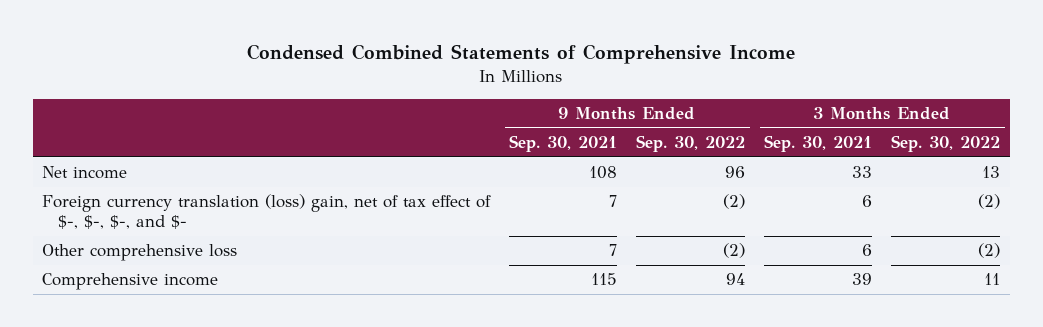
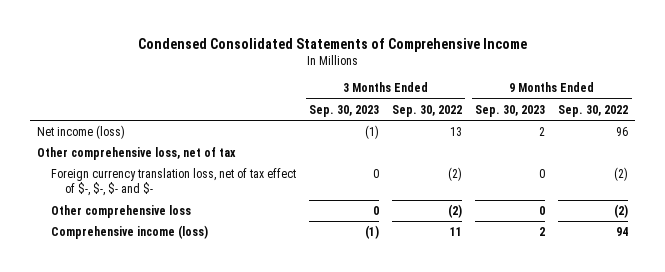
- Condensed Combined Statements of Comprehensive Income
+ Condensed Consolidated Statements of Comprehensive Income
- | 9 Months Ended Sep. 30, 2021 | 9 Months Ended Sep. 30, 2022 | 3 Months Ended Sep. 30, 2021 | 3 Months Ended Sep. 30, 2022
+ | 3 Months Ended Sep. 30, 2023 | 3 Months Ended Sep. 30, 2022 | 9 Months Ended Sep. 30, 2023 | 9 Months Ended Sep. 30, 2022
- Net income | 108 | 96 | 33 | 13
- Foreign currency translation (loss) gain, net of tax effect of $-, $-, $-, and $- | 7 | (2) | 6 | (2)
+ Net income (loss) | (1) | 13 | 2 | 96
+ Other comprehensive loss, net of tax
+ Foreign currency translation loss, net of tax effect of $-, $-, $- and $- | 0 | (2) | 0 | (2)
- Comprehensive income | 115 | 94 | 39 | 11
+ Comprehensive income (loss) | (1) | 11 | 2 | 94

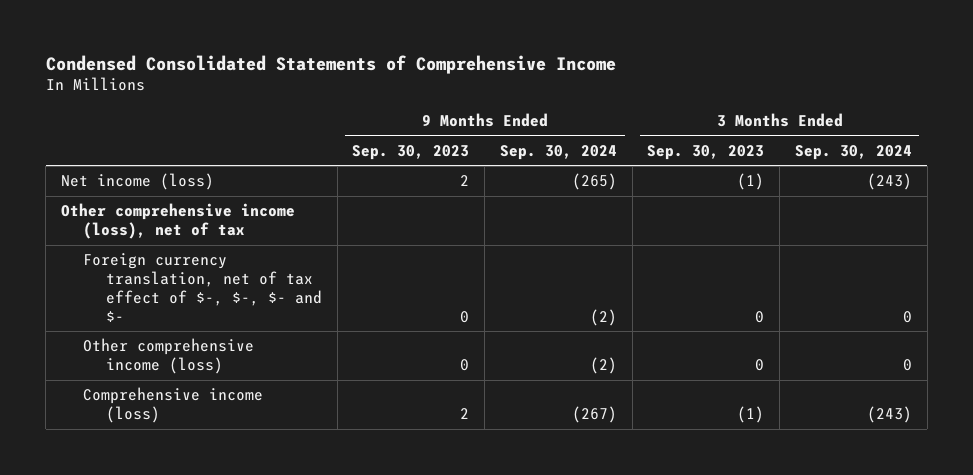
- | 3 Months Ended Sep. 30, 2023 | 3 Months Ended Sep. 30, 2022 | 9 Months Ended Sep. 30, 2023 | 9 Months Ended Sep. 30, 2022
+ | 9 Months Ended Sep. 30, 2023 | 9 Months Ended Sep. 30, 2024 | 3 Months Ended Sep. 30, 2023 | 3 Months Ended Sep. 30, 2024
- Other comprehensive loss, net of tax
- Foreign currency translation loss, net of tax effect of $-, $-, $- and $- | 0 | (2) | 0 | (2)
- Other comprehensive loss | 0 | (2) | 0 | (2)
+ Other comprehensive income (loss), net of tax
+ Foreign currency translation, net of tax effect of $-, $-, $- and $- | 0 | (2) | 0 | 0
+ Other comprehensive income (loss) | 0 | (2) | 0 | 0

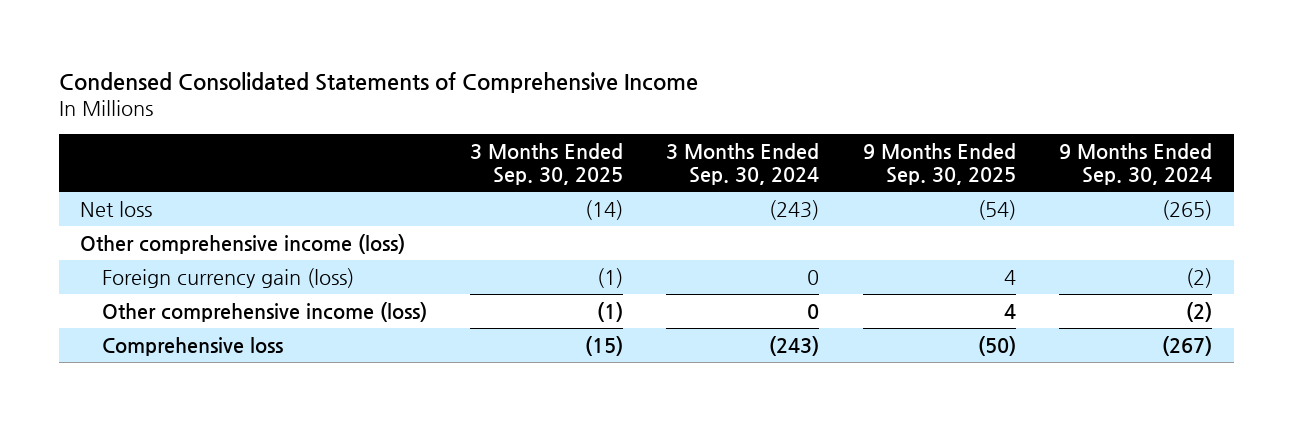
- | 9 Months Ended Sep. 30, 2023 | 9 Months Ended Sep. 30, 2024 | 3 Months Ended Sep. 30, 2023 | 3 Months Ended Sep. 30, 2024
+ | 3 Months Ended Sep. 30, 2025 | 3 Months Ended Sep. 30, 2024 | 9 Months Ended Sep. 30, 2025 | 9 Months Ended Sep. 30, 2024
- Net income (loss) | 2 | (265) | (1) | (243)
- Other comprehensive income (loss), net of tax
- Foreign currency translation, net of tax effect of $-, $-, $- and $- | 0 | (2) | 0 | 0
+ Net loss | (14) | (243) | (54) | (265)
+ Other comprehensive income (loss)
+ Foreign currency gain (loss) | (1) | 0 | 4 | (2)
- Comprehensive income (loss) | 2 | (267) | (1) | (243)
+ Comprehensive loss | (15) | (243) | (50) | (267)

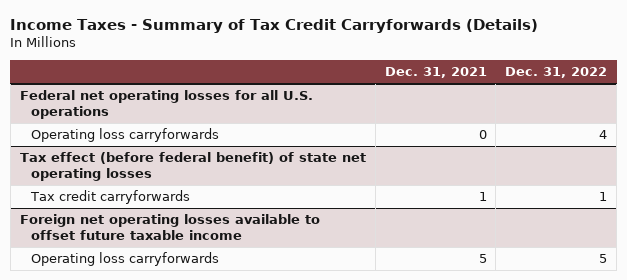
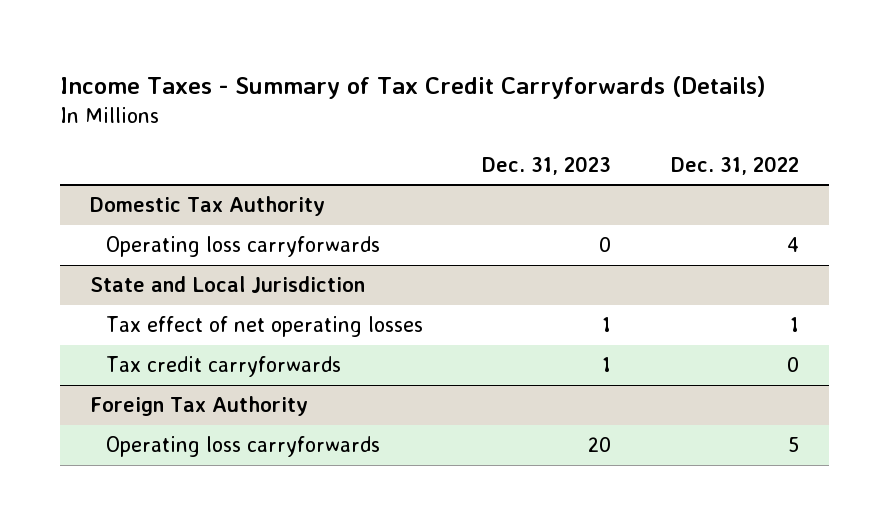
- | Dec. 31, 2021 | Dec. 31, 2022
+ | Dec. 31, 2023 | Dec. 31, 2022
- Federal net operating losses for all U.S. operations
+ Domestic Tax Authority
- Tax effect (before federal benefit) of state net operating losses
- Tax credit carryforwards | 1 | 1
- Foreign net operating losses available to offset future taxable income
+ State and Local Jurisdiction
+ Tax effect of net operating losses | 1 | 1
+ Tax credit carryforwards | 1 | 0
+ Foreign Tax Authority

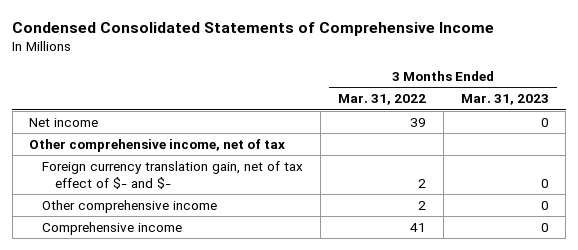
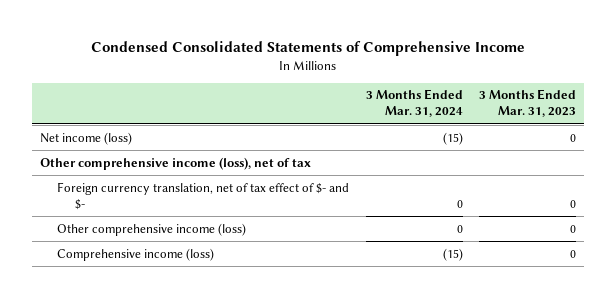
- | 3 Months Ended Mar. 31, 2022 | 3 Months Ended Mar. 31, 2023
+ | 3 Months Ended Mar. 31, 2024 | 3 Months Ended Mar. 31, 2023
- Net income | 39 | 0
- Other comprehensive income, net of tax
- Foreign currency translation gain, net of tax effect of $- and $- | 2 | 0
- Other comprehensive income | 2 | 0
- Comprehensive income | 41 | 0
+ Net income (loss) | (15) | 0
+ Other comprehensive income (loss), net of tax
+ Foreign currency translation, net of tax effect of $- and $- | 0 | 0
+ Other comprehensive income (loss) | 0 | 0
+ Comprehensive income (loss) | (15) | 0

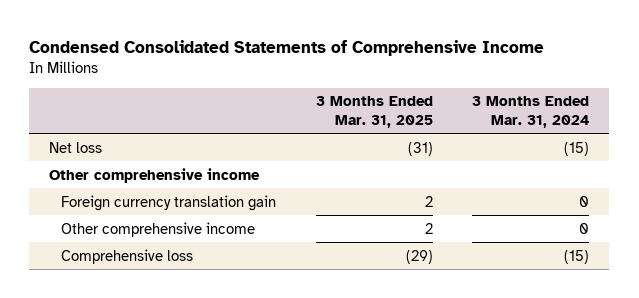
- | 3 Months Ended Mar. 31, 2024 | 3 Months Ended Mar. 31, 2023
+ | 3 Months Ended Mar. 31, 2025 | 3 Months Ended Mar. 31, 2024
- Net income (loss) | (15) | 0
- Other comprehensive income (loss), net of tax
- Foreign currency translation, net of tax effect of $- and $- | 0 | 0
- Other comprehensive income (loss) | 0 | 0
- Comprehensive income (loss) | (15) | 0
+ Net loss | (31) | (15)
+ Other comprehensive income
+ Foreign currency translation gain | 2 | 0
+ Other comprehensive income | 2 | 0
+ Comprehensive loss | (29) | (15)

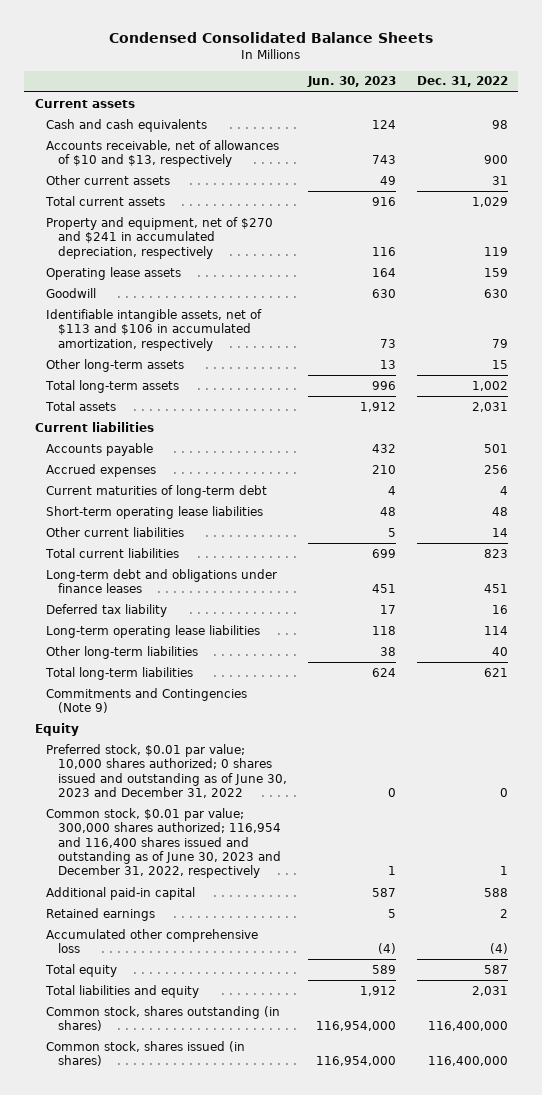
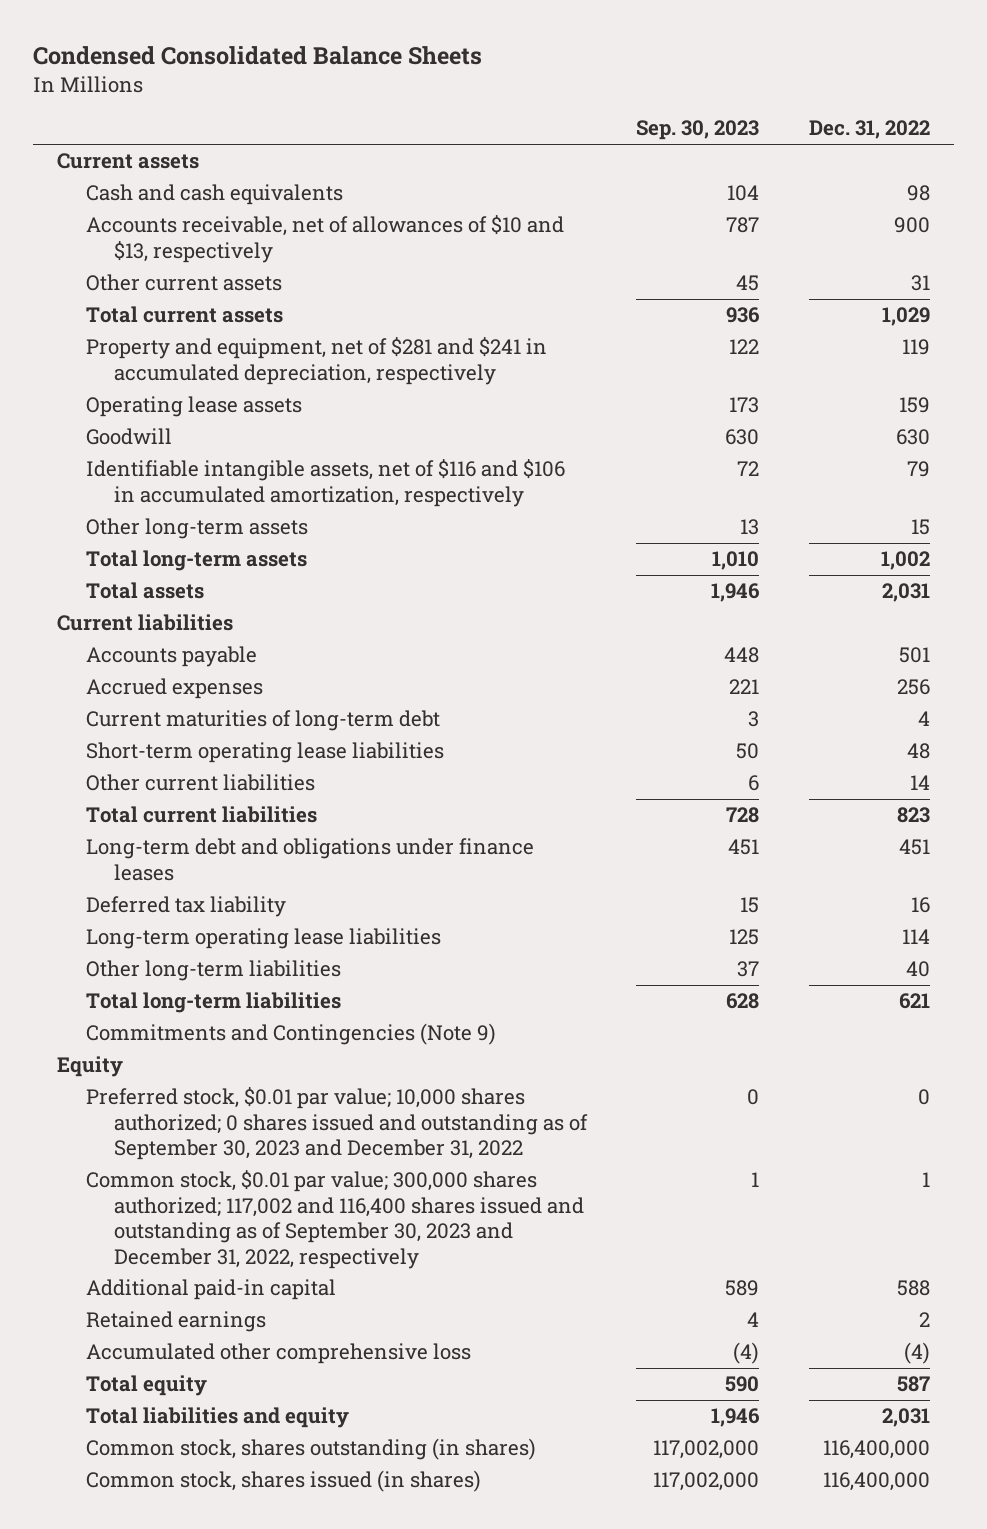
- | Jun. 30, 2023 | Dec. 31, 2022
+ | Sep. 30, 2023 | Dec. 31, 2022
- Property and equipment, net of $270 and $241 in accumulated depreciation, respectively | 116 | 119
+ Property and equipment, net of $281 and $241 in accumulated depreciation, respectively | 122 | 119
- Identifiable intangible assets, net of $113 and $106 in accumulated amortization, respectively | 73 | 79
+ Identifiable intangible assets, net of $116 and $106 in accumulated amortization, respectively | 72 | 79
- Preferred stock, $0.01 par value; 10,000 shares authorized; 0 shares issued and outstanding as of June 30, 2023 and December 31, 2022 | 0 | 0
- Common stock, $0.01 par value; 300,000 shares authorized; 116,954 and 116,400 shares issued and outstanding as of June 30, 2023 and December 31, 2022, respectively | 1 | 1
+ Preferred stock, $0.01 par value; 10,000 shares authorized; 0 shares issued and outstanding as of September 30, 2023 and December 31, 2022 | 0 | 0
+ Common stock, $0.01 par value; 300,000 shares authorized; 117,002 and 116,400 shares issued and outstanding as of September 30, 2023 and December 31, 2022, respectively | 1 | 1

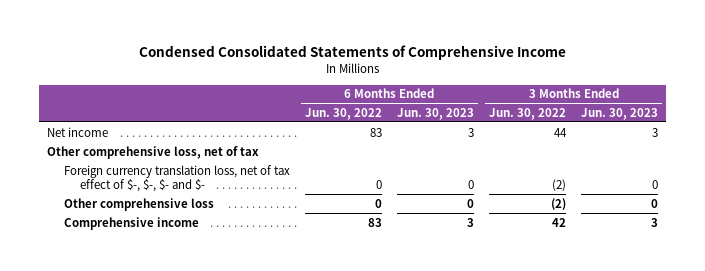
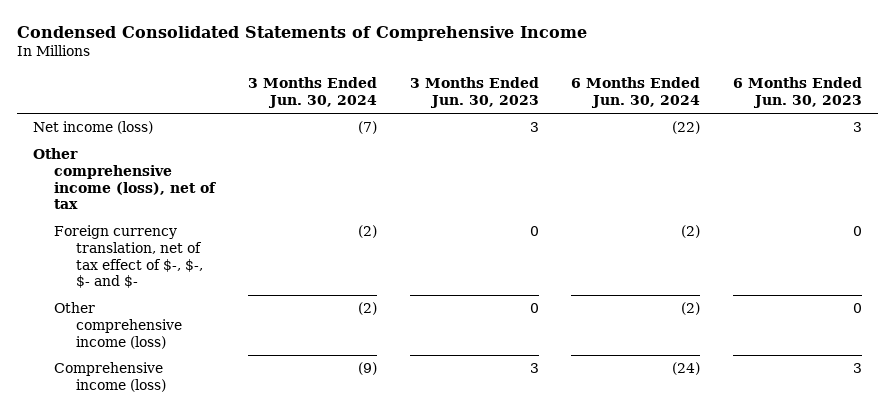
- | 6 Months Ended Jun. 30, 2022 | 6 Months Ended Jun. 30, 2023 | 3 Months Ended Jun. 30, 2022 | 3 Months Ended Jun. 30, 2023
+ | 3 Months Ended Jun. 30, 2024 | 3 Months Ended Jun. 30, 2023 | 6 Months Ended Jun. 30, 2024 | 6 Months Ended Jun. 30, 2023
- Net income | 83 | 3 | 44 | 3
- Other comprehensive loss, net of tax
- Foreign currency translation loss, net of tax effect of $-, $-, $- and $- | 0 | 0 | (2) | 0
- Other comprehensive loss | 0 | 0 | (2) | 0
- Comprehensive income | 83 | 3 | 42 | 3
+ Net income (loss) | (7) | 3 | (22) | 3
+ Other comprehensive income (loss), net of tax
+ Foreign currency translation, net of tax effect of $-, $-, $- and $- | (2) | 0 | (2) | 0
+ Other comprehensive income (loss) | (2) | 0 | (2) | 0
+ Comprehensive income (loss) | (9) | 3 | (24) | 3

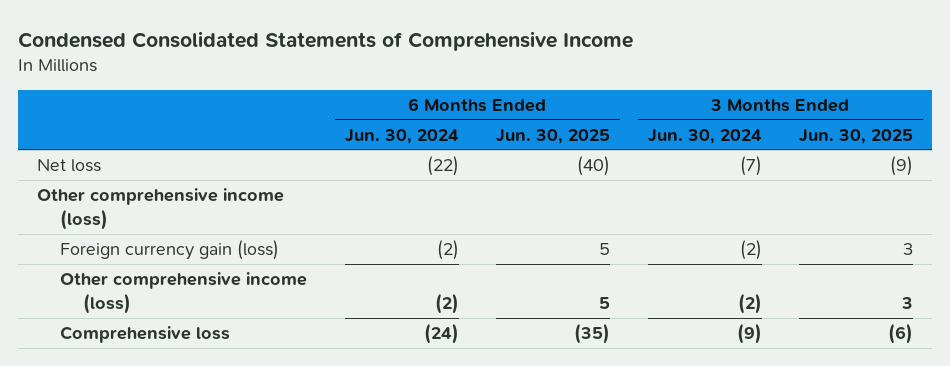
- | 3 Months Ended Jun. 30, 2024 | 3 Months Ended Jun. 30, 2023 | 6 Months Ended Jun. 30, 2024 | 6 Months Ended Jun. 30, 2023
+ | 6 Months Ended Jun. 30, 2024 | 6 Months Ended Jun. 30, 2025 | 3 Months Ended Jun. 30, 2024 | 3 Months Ended Jun. 30, 2025
- Net income (loss) | (7) | 3 | (22) | 3
- Other comprehensive income (loss), net of tax
- Foreign currency translation, net of tax effect of $-, $-, $- and $- | (2) | 0 | (2) | 0
+ Net loss | (22) | (40) | (7) | (9)
+ Other comprehensive income (loss)
+ Foreign currency gain (loss) | (2) | 5 | (2) | 3
- Comprehensive income (loss) | (9) | 3 | (24) | 3
+ Comprehensive loss | (24) | (35) | (9) | (6)

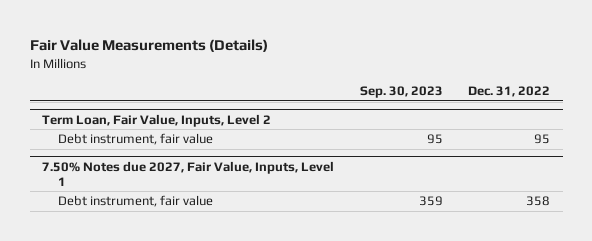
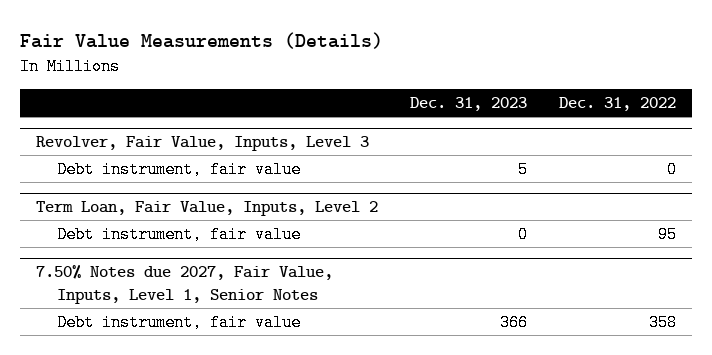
- | Sep. 30, 2023 | Dec. 31, 2022
+ | Dec. 31, 2023 | Dec. 31, 2022
+ Revolver, Fair Value, Inputs, Level 3
+ Debt instrument, fair value | 5 | 0
- 7.50% Notes due 2027, Fair Value, Inputs, Level 1
+ 7.50% Notes due 2027, Fair Value, Inputs, Level 1, Senior Notes

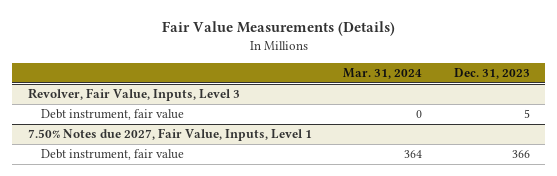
- | Dec. 31, 2023 | Dec. 31, 2022
+ | Mar. 31, 2024 | Dec. 31, 2023
- Term Loan, Fair Value, Inputs, Level 2
- Debt instrument, fair value | 0 | 95
- 7.50% Notes due 2027, Fair Value, Inputs, Level 1, Senior Notes
+ 7.50% Notes due 2027, Fair Value, Inputs, Level 1

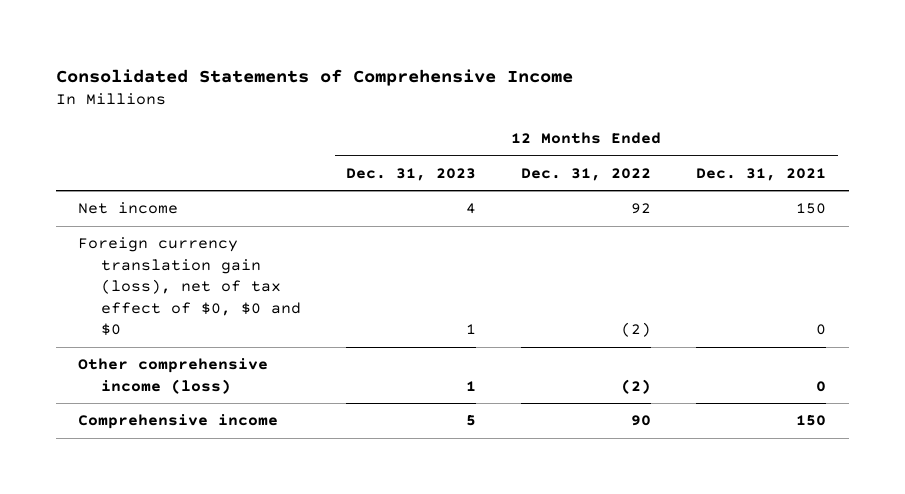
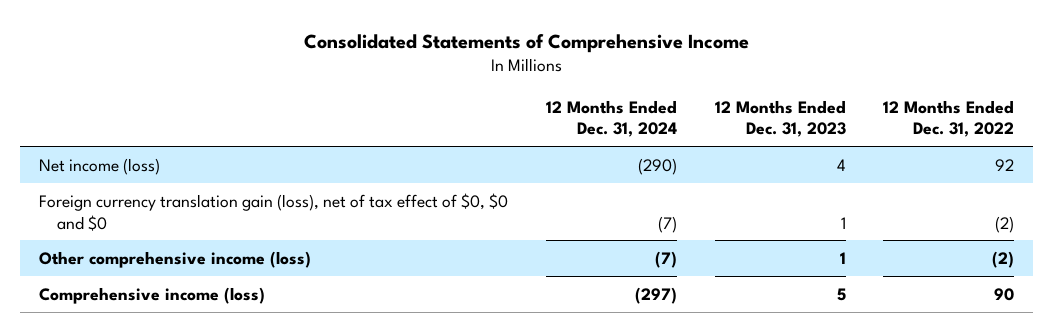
- | 12 Months Ended Dec. 31, 2023 | 12 Months Ended Dec. 31, 2022 | 12 Months Ended Dec. 31, 2021
+ | 12 Months Ended Dec. 31, 2024 | 12 Months Ended Dec. 31, 2023 | 12 Months Ended Dec. 31, 2022
- Net income | 4 | 92 | 150
+ Net income (loss) | (290) | 4 | 92
- Comprehensive income | 5 | 90 | 150
+ Comprehensive income (loss) | (297) | 5 | 90

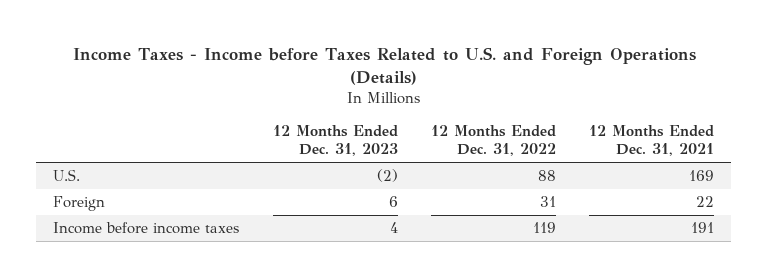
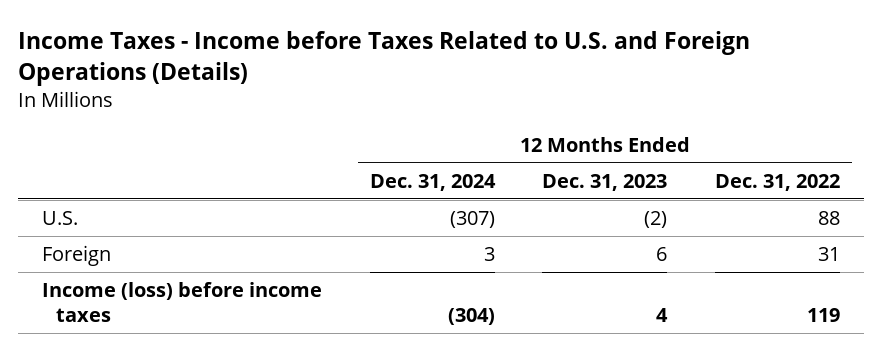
- | 12 Months Ended Dec. 31, 2023 | 12 Months Ended Dec. 31, 2022 | 12 Months Ended Dec. 31, 2021
+ | 12 Months Ended Dec. 31, 2024 | 12 Months Ended Dec. 31, 2023 | 12 Months Ended Dec. 31, 2022
- Income before income taxes | 4 | 119 | 191
+ Income (loss) before income taxes | (304) | 4 | 119

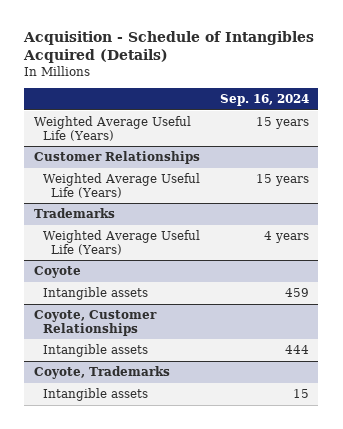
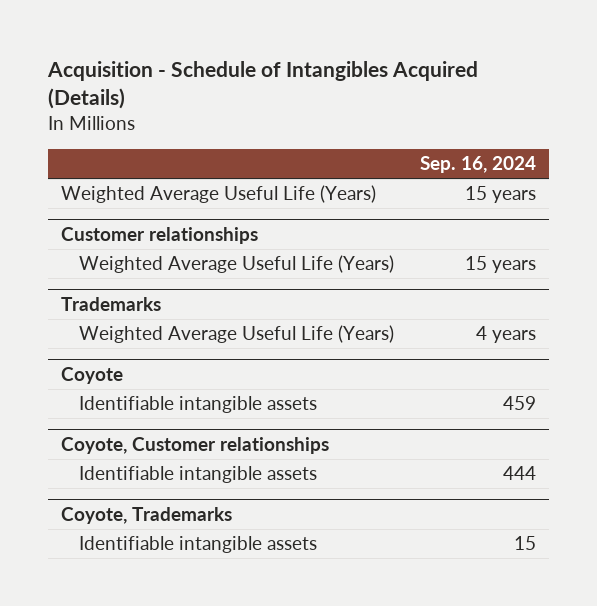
- Customer Relationships
+ Customer relationships
@ Coyote
- Intangible assets | 459
- Coyote, Customer Relationships
- Intangible assets | 444
@ Coyote
+ Identifiable intangible assets | 459
+ Coyote, Customer relationships
+ Identifiable intangible assets | 444
@ Coyote, Trademarks
- Intangible assets | 15
+ Identifiable intangible assets | 15

